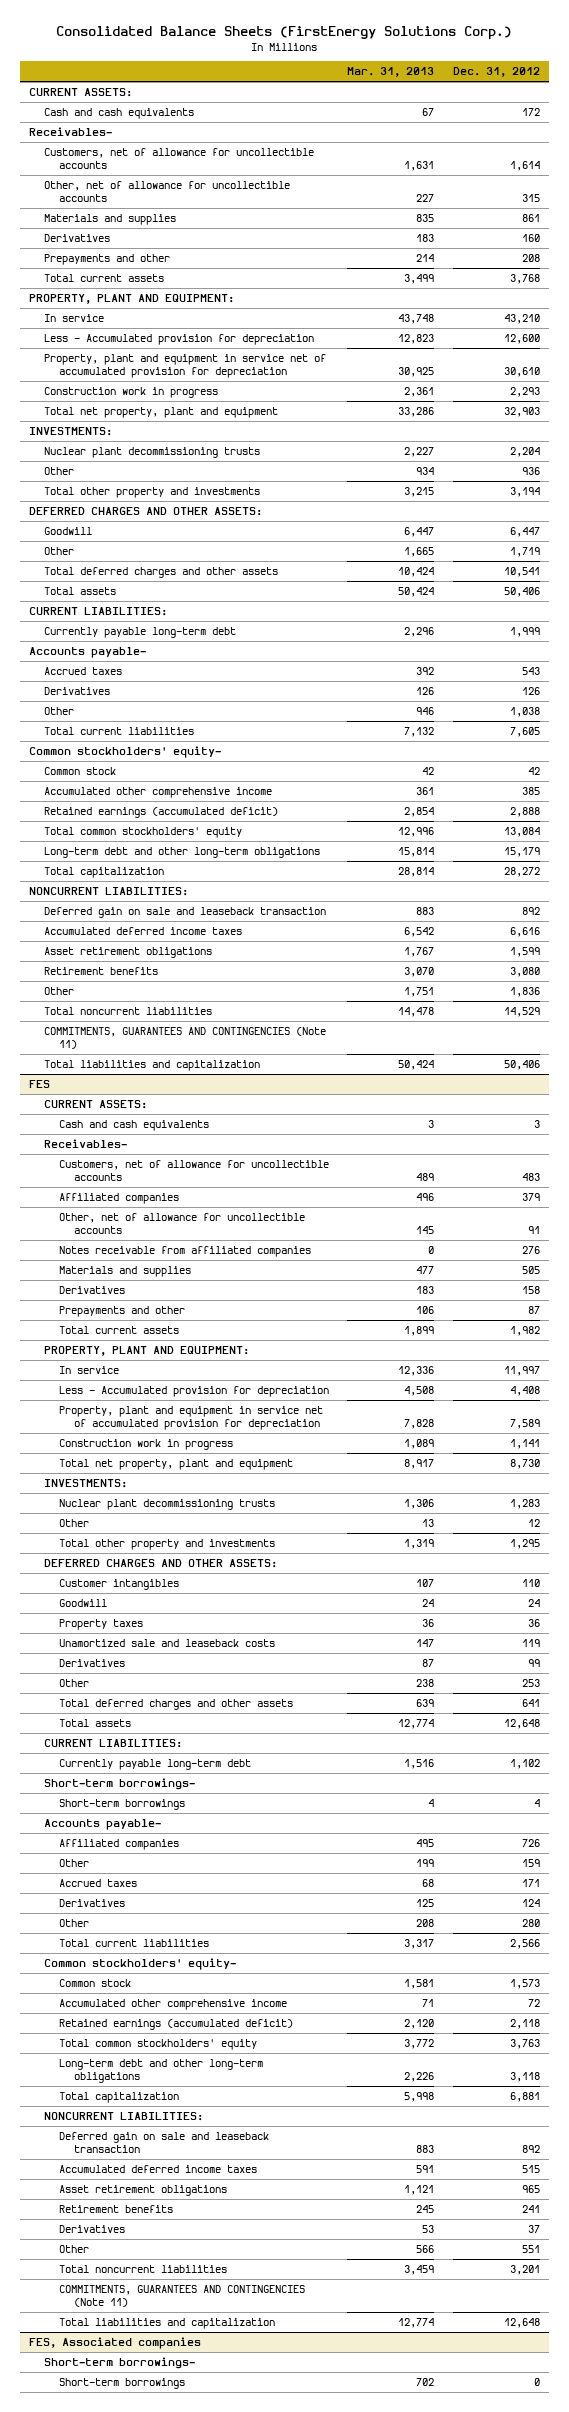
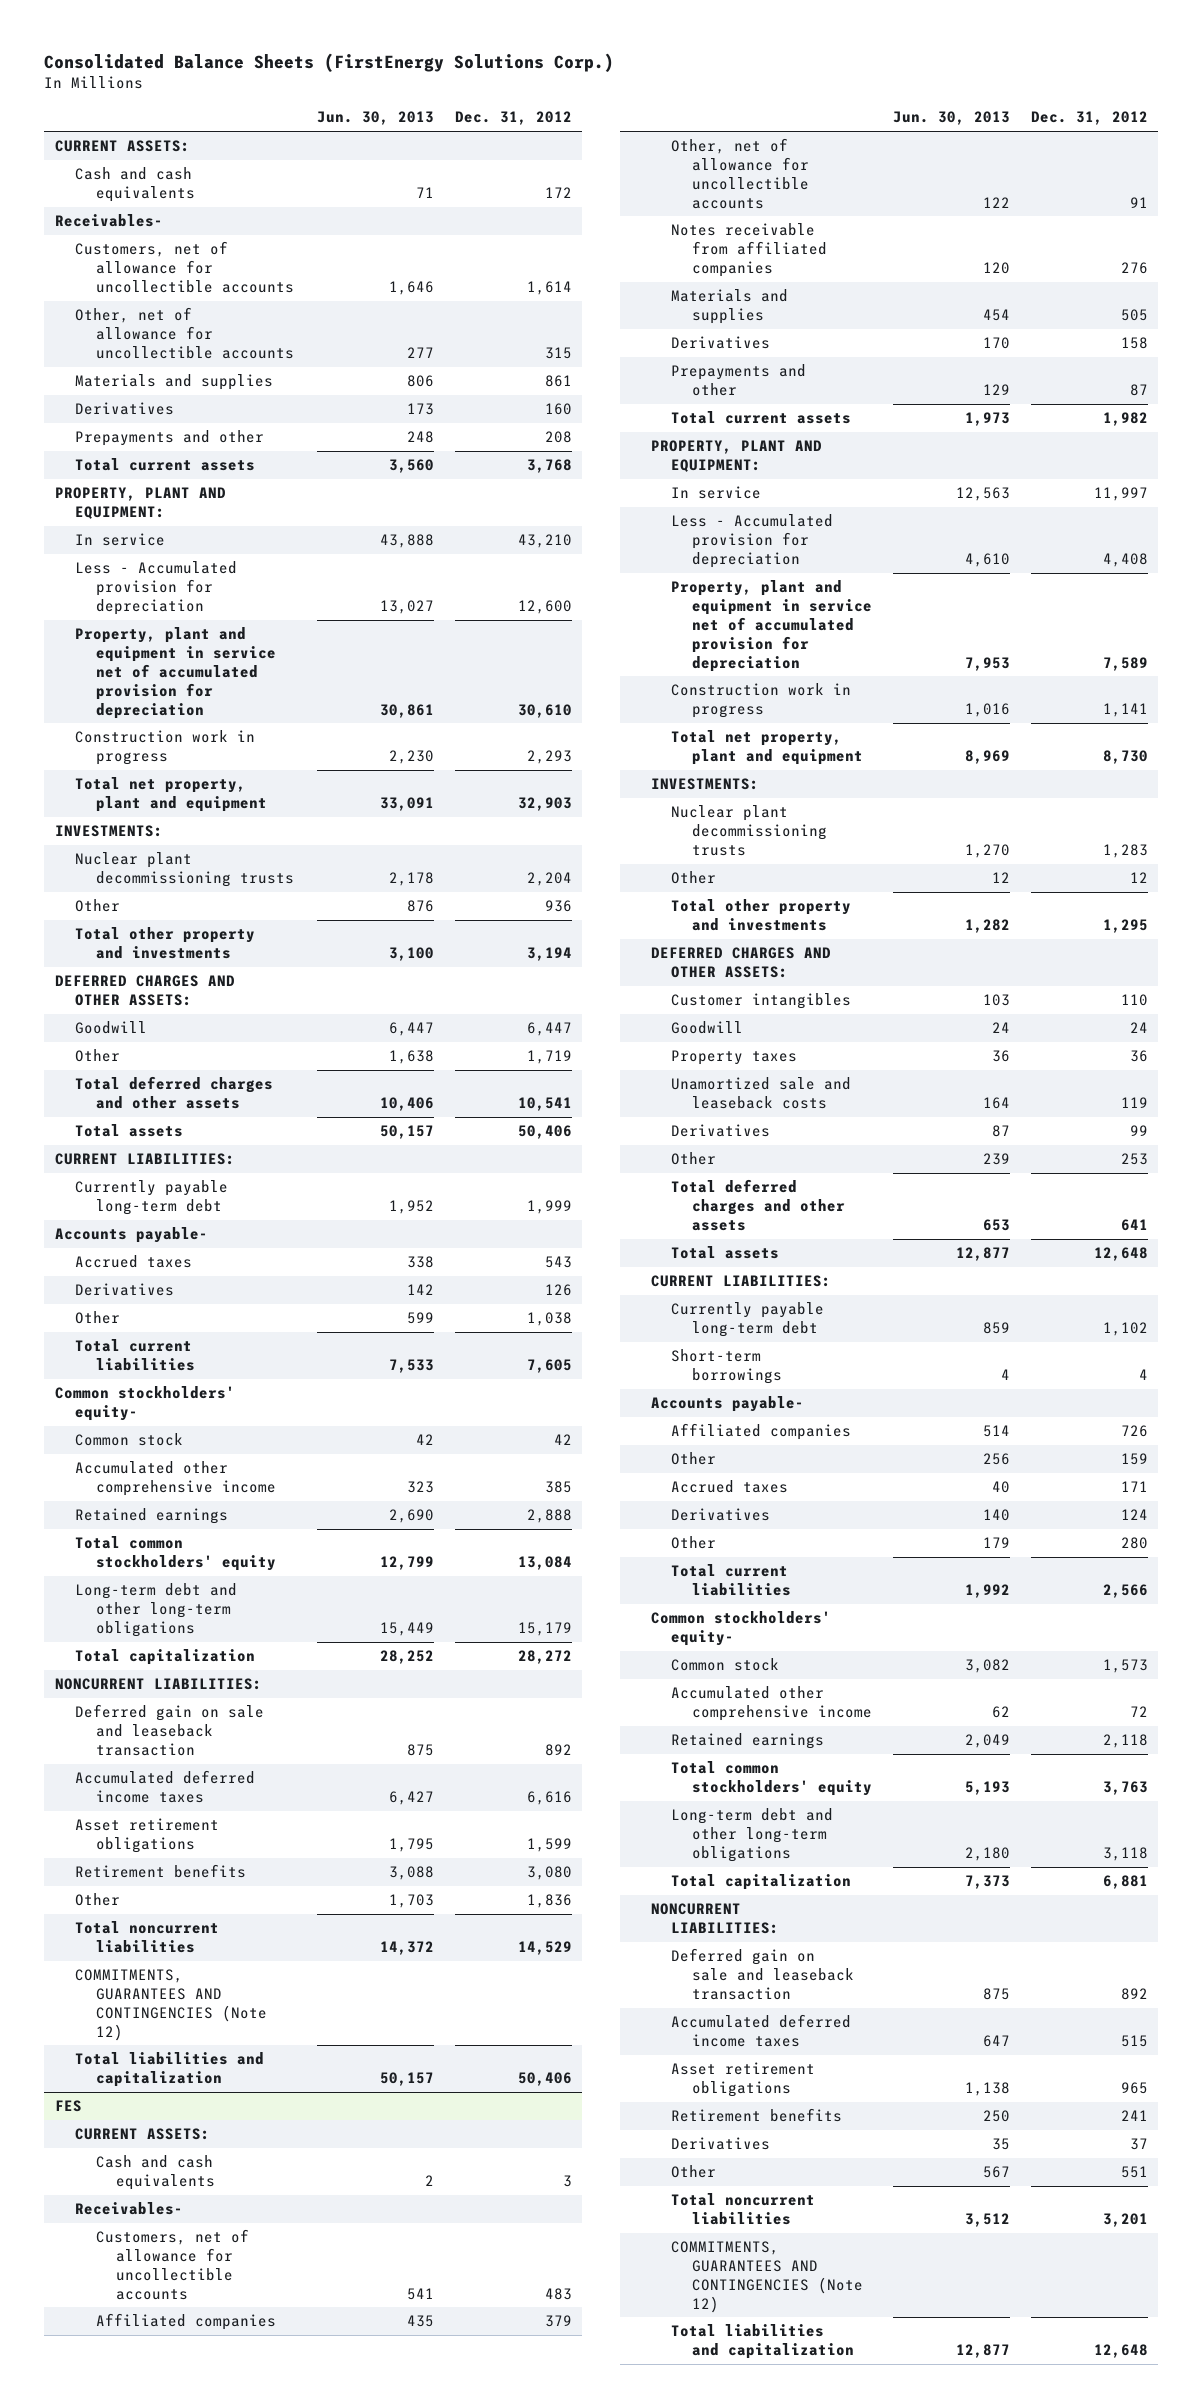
- | Mar. 31, 2013 | Dec. 31, 2012
+ | Jun. 30, 2013 | Dec. 31, 2012
- Retained earnings (accumulated deficit) | 2,854 | 2,888
+ Retained earnings | 2,690 | 2,888
- COMMITMENTS, GUARANTEES AND CONTINGENCIES (Note 11)
+ COMMITMENTS, GUARANTEES AND CONTINGENCIES (Note 12)
@ FES
- Short-term borrowings-
- Retained earnings (accumulated deficit) | 2,120 | 2,118
+ Retained earnings | 2,049 | 2,118
- COMMITMENTS, GUARANTEES AND CONTINGENCIES (Note 11)
+ COMMITMENTS, GUARANTEES AND CONTINGENCIES (Note 12)
- FES, Associated companies
- Short-term borrowings-
- Short-term borrowings | 702 | 0

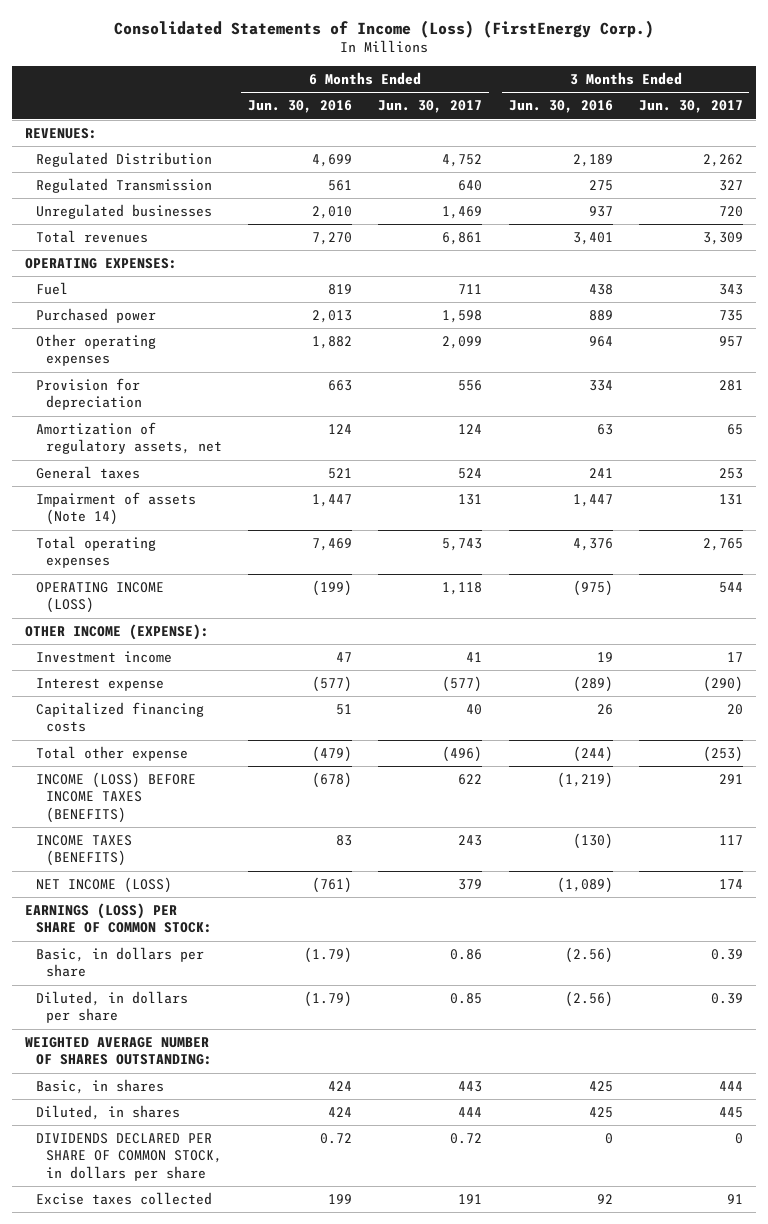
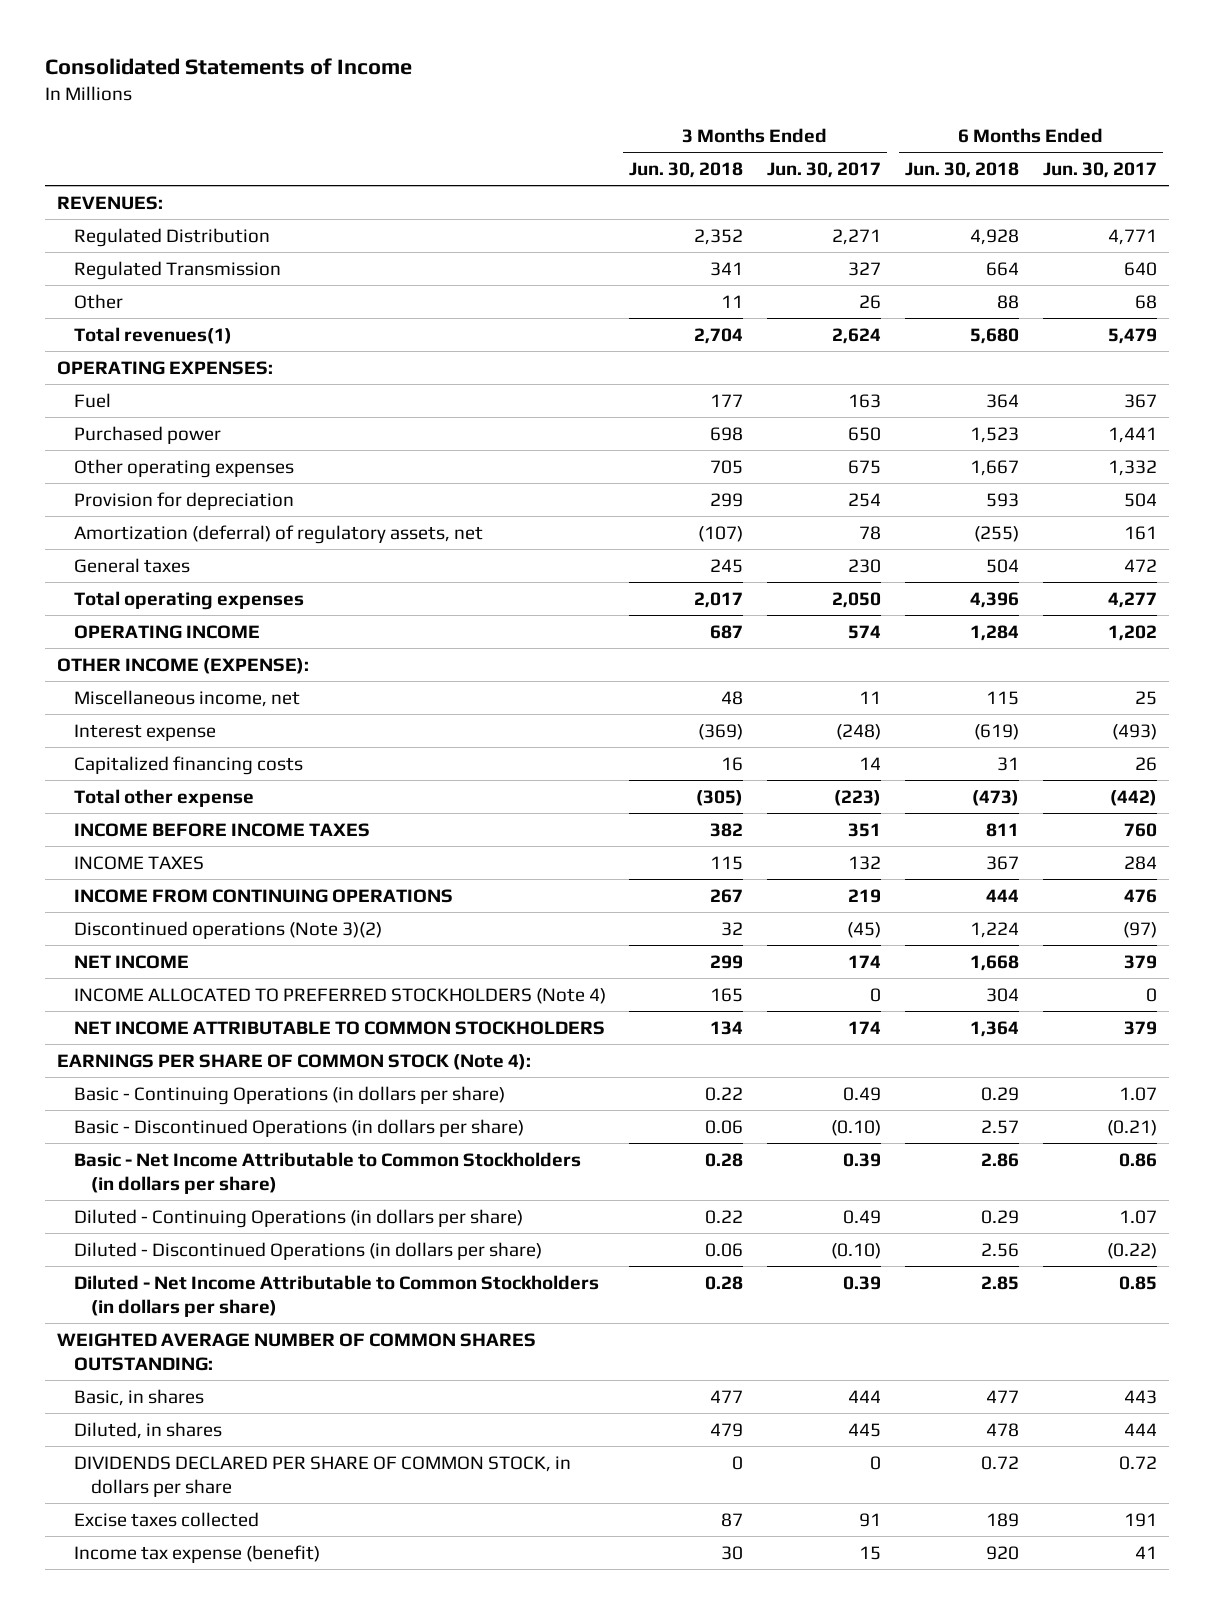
- Consolidated Statements of Income (Loss) (FirstEnergy Corp.)
+ Consolidated Statements of Income
- | 6 Months Ended Jun. 30, 2016 | 6 Months Ended Jun. 30, 2017 | 3 Months Ended Jun. 30, 2016 | 3 Months Ended Jun. 30, 2017
+ | 3 Months Ended Jun. 30, 2018 | 3 Months Ended Jun. 30, 2017 | 6 Months Ended Jun. 30, 2018 | 6 Months Ended Jun. 30, 2017
- Regulated Distribution | 4,699 | 4,752 | 2,189 | 2,262
+ Regulated Distribution | 2,352 | 2,271 | 4,928 | 4,771
- Unregulated businesses | 2,010 | 1,469 | 937 | 720
- Total revenues | 7,270 | 6,861 | 3,401 | 3,309
+ Other | 11 | 26 | 88 | 68
+ Total revenues(1) | 2,704 | 2,624 | 5,680 | 5,479
- Fuel | 819 | 711 | 438 | 343
- Purchased power | 2,013 | 1,598 | 889 | 735
- Other operating expenses | 1,882 | 2,099 | 964 | 957
- Provision for depreciation | 663 | 556 | 334 | 281
- Amortization of regulatory assets, net | 124 | 124 | 63 | 65
- General taxes | 521 | 524 | 241 | 253
- Impairment of assets (Note 14) | 1,447 | 131 | 1,447 | 131
- Total operating expenses | 7,469 | 5,743 | 4,376 | 2,765
- OPERATING INCOME (LOSS) | (199) | 1,118 | (975) | 544
+ Fuel | 177 | 163 | 364 | 367
+ Purchased power | 698 | 650 | 1,523 | 1,441
+ Other operating expenses | 705 | 675 | 1,667 | 1,332
+ Provision for depreciation | 299 | 254 | 593 | 504
+ Amortization (deferral) of regulatory assets, net | (107) | 78 | (255) | 161
+ General taxes | 245 | 230 | 504 | 472
+ Total operating expenses | 2,017 | 2,050 | 4,396 | 4,277
+ OPERATING INCOME | 687 | 574 | 1,284 | 1,202
- Investment income | 47 | 41 | 19 | 17
- Interest expense | (577) | (577) | (289) | (290)
- Capitalized financing costs | 51 | 40 | 26 | 20
- Total other expense | (479) | (496) | (244) | (253)
- INCOME (LOSS) BEFORE INCOME TAXES (BENEFITS) | (678) | 622 | (1,219) | 291
- INCOME TAXES (BENEFITS) | 83 | 243 | (130) | 117
- NET INCOME (LOSS) | (761) | 379 | (1,089) | 174
- EARNINGS (LOSS) PER SHARE OF COMMON STOCK:
- Basic, in dollars per share | (1.79) | 0.86 | (2.56) | 0.39
- Diluted, in dollars per share | (1.79) | 0.85 | (2.56) | 0.39
- WEIGHTED AVERAGE NUMBER OF SHARES OUTSTANDING:
+ Miscellaneous income, net | 48 | 11 | 115 | 25
+ Interest expense | (369) | (248) | (619) | (493)
+ Capitalized financing costs | 16 | 14 | 31 | 26
+ Total other expense | (305) | (223) | (473) | (442)
+ INCOME BEFORE INCOME TAXES | 382 | 351 | 811 | 760
+ INCOME TAXES | 115 | 132 | 367 | 284
+ INCOME FROM CONTINUING OPERATIONS | 267 | 219 | 444 | 476
+ Discontinued operations (Note 3)(2) | 32 | (45) | 1,224 | (97)
+ NET INCOME | 299 | 174 | 1,668 | 379
+ INCOME ALLOCATED TO PREFERRED STOCKHOLDERS (Note 4) | 165 | 0 | 304 | 0
+ NET INCOME ATTRIBUTABLE TO COMMON STOCKHOLDERS | 134 | 174 | 1,364 | 379
+ EARNINGS PER SHARE OF COMMON STOCK (Note 4):
+ Basic - Continuing Operations (in dollars per share) | 0.22 | 0.49 | 0.29 | 1.07
+ Basic - Discontinued Operations (in dollars per share) | 0.06 | (0.10) | 2.57 | (0.21)
+ Basic - Net Income Attributable to Common Stockholders (in dollars per share) | 0.28 | 0.39 | 2.86 | 0.86
+ Diluted - Continuing Operations (in dollars per share) | 0.22 | 0.49 | 0.29 | 1.07
+ Diluted - Discontinued Operations (in dollars per share) | 0.06 | (0.10) | 2.56 | (0.22)
+ Diluted - Net Income Attributable to Common Stockholders (in dollars per share) | 0.28 | 0.39 | 2.85 | 0.85
+ WEIGHTED AVERAGE NUMBER OF COMMON SHARES OUTSTANDING:
+ Income tax expense (benefit) | 30 | 15 | 920 | 41

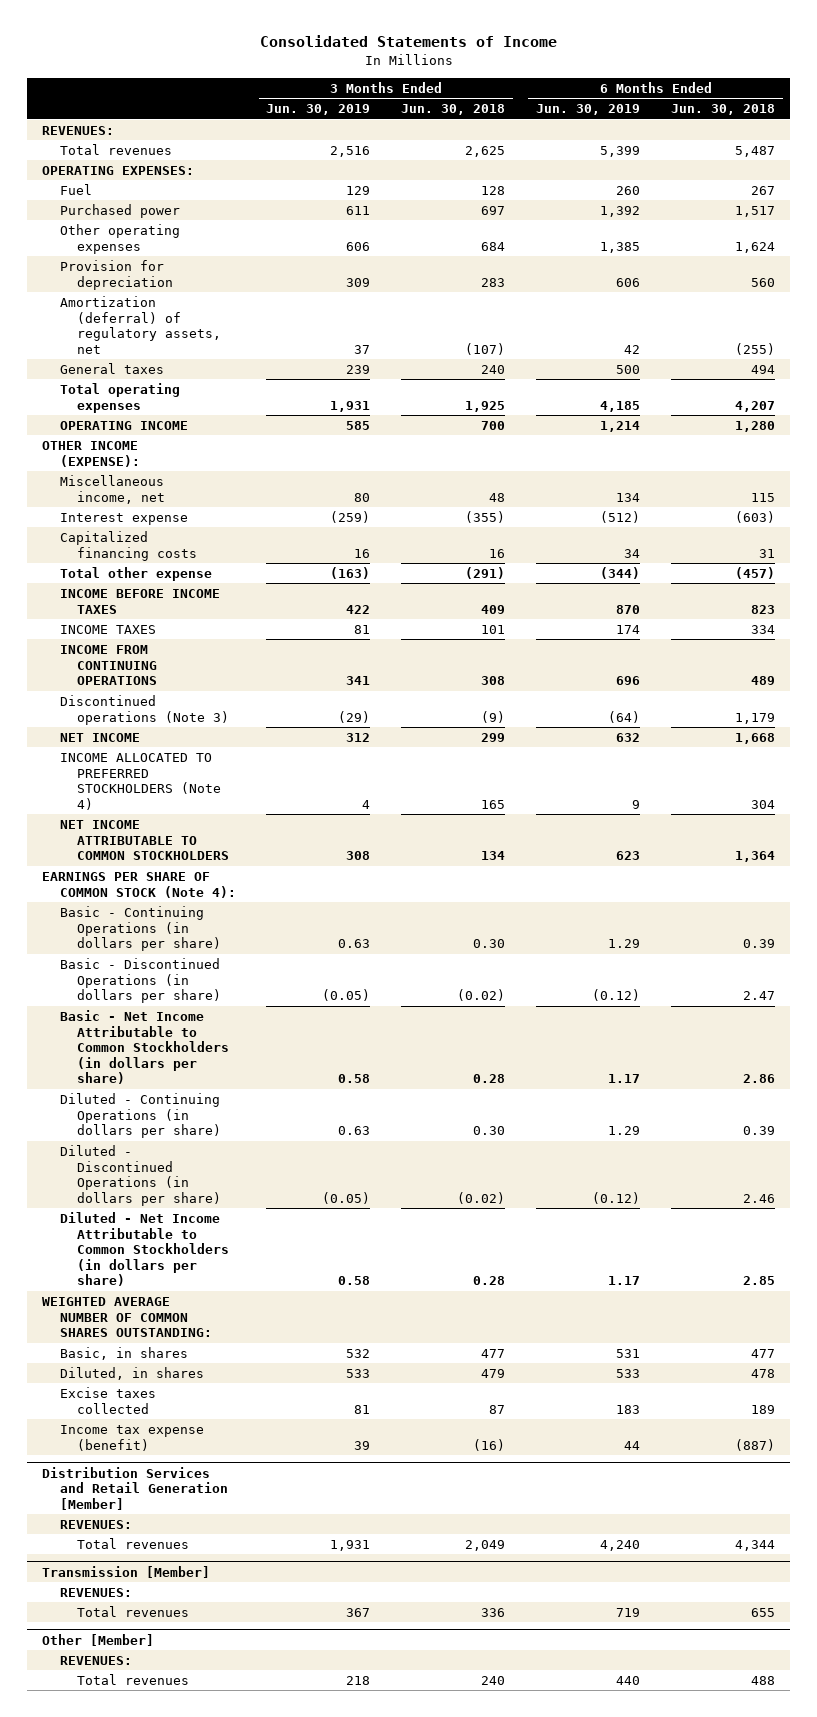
- | 3 Months Ended Jun. 30, 2018 | 3 Months Ended Jun. 30, 2017 | 6 Months Ended Jun. 30, 2018 | 6 Months Ended Jun. 30, 2017
+ | 3 Months Ended Jun. 30, 2019 | 3 Months Ended Jun. 30, 2018 | 6 Months Ended Jun. 30, 2019 | 6 Months Ended Jun. 30, 2018
- Regulated Distribution | 2,352 | 2,271 | 4,928 | 4,771
- Regulated Transmission | 341 | 327 | 664 | 640
- Other | 11 | 26 | 88 | 68
- Total revenues(1) | 2,704 | 2,624 | 5,680 | 5,479
+ Total revenues | 2,516 | 2,625 | 5,399 | 5,487
- Fuel | 177 | 163 | 364 | 367
- Purchased power | 698 | 650 | 1,523 | 1,441
- Other operating expenses | 705 | 675 | 1,667 | 1,332
- Provision for depreciation | 299 | 254 | 593 | 504
+ Fuel | 129 | 128 | 260 | 267
+ Purchased power | 611 | 697 | 1,392 | 1,517
+ Other operating expenses | 606 | 684 | 1,385 | 1,624
+ Provision for depreciation | 309 | 283 | 606 | 560
- General taxes | 245 | 230 | 504 | 472
- Total operating expenses | 2,017 | 2,050 | 4,396 | 4,277
- OPERATING INCOME | 687 | 574 | 1,284 | 1,202
+ General taxes | 239 | 240 | 500 | 494
+ Total operating expenses | 1,931 | 1,925 | 4,185 | 4,207
+ OPERATING INCOME | 585 | 700 | 1,214 | 1,280
- Interest expense | (369) | (248) | (619) | (493)
+ Interest expense | (259) | (355) | (512) | (603)
- Total other expense | (305) | (223) | (473) | (442)
- INCOME BEFORE INCOME TAXES | 382 | 351 | 811 | 760
- INCOME TAXES | 115 | 132 | 367 | 284
- INCOME FROM CONTINUING OPERATIONS | 267 | 219 | 444 | 476
- Discontinued operations (Note 3)(2) | 32 | (45) | 1,224 | (97)
+ Total other expense | (163) | (291) | (344) | (457)
+ INCOME BEFORE INCOME TAXES | 422 | 409 | 870 | 823
+ INCOME TAXES | 81 | 101 | 174 | 334
+ INCOME FROM CONTINUING OPERATIONS | 341 | 308 | 696 | 489
+ Discontinued operations (Note 3) | (29) | (9) | (64) | 1,179
- Basic - Continuing Operations (in dollars per share) | 0.22 | 0.49 | 0.29 | 1.07
- Basic - Discontinued Operations (in dollars per share) | 0.06 | (0.10) | 2.57 | (0.21)
+ Basic - Continuing Operations (in dollars per share) | 0.63 | 0.30 | 1.29 | 0.39
+ Basic - Discontinued Operations (in dollars per share) | (0.05) | (0.02) | (0.12) | 2.47
- Diluted - Continuing Operations (in dollars per share) | 0.22 | 0.49 | 0.29 | 1.07
- Diluted - Discontinued Operations (in dollars per share) | 0.06 | (0.10) | 2.56 | (0.22)
+ Diluted - Continuing Operations (in dollars per share) | 0.63 | 0.30 | 1.29 | 0.39
+ Diluted - Discontinued Operations (in dollars per share) | (0.05) | (0.02) | (0.12) | 2.46
- DIVIDENDS DECLARED PER SHARE OF COMMON STOCK, in dollars per share | 0 | 0 | 0.72 | 0.72
- Income tax expense (benefit) | 30 | 15 | 920 | 41
+ Income tax expense (benefit) | 39 | (16) | 44 | (887)
+ Distribution Services and Retail Generation [Member]
+ REVENUES:
+ Total revenues | 1,931 | 2,049 | 4,240 | 4,344
+ Transmission [Member]
+ REVENUES:
+ Total revenues | 367 | 336 | 719 | 655
+ Other [Member]
+ REVENUES:
+ Total revenues | 218 | 240 | 440 | 488

